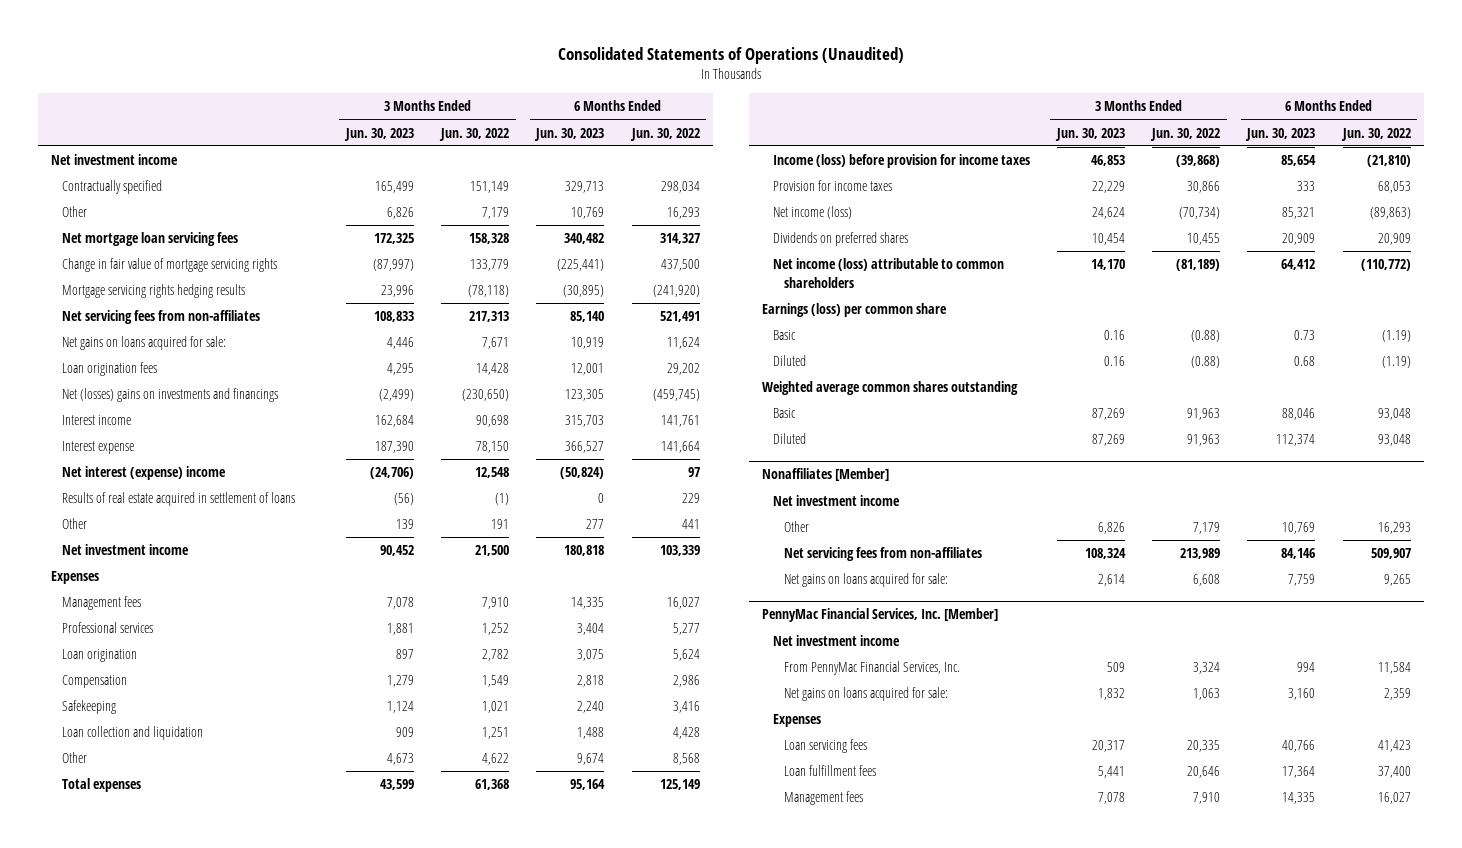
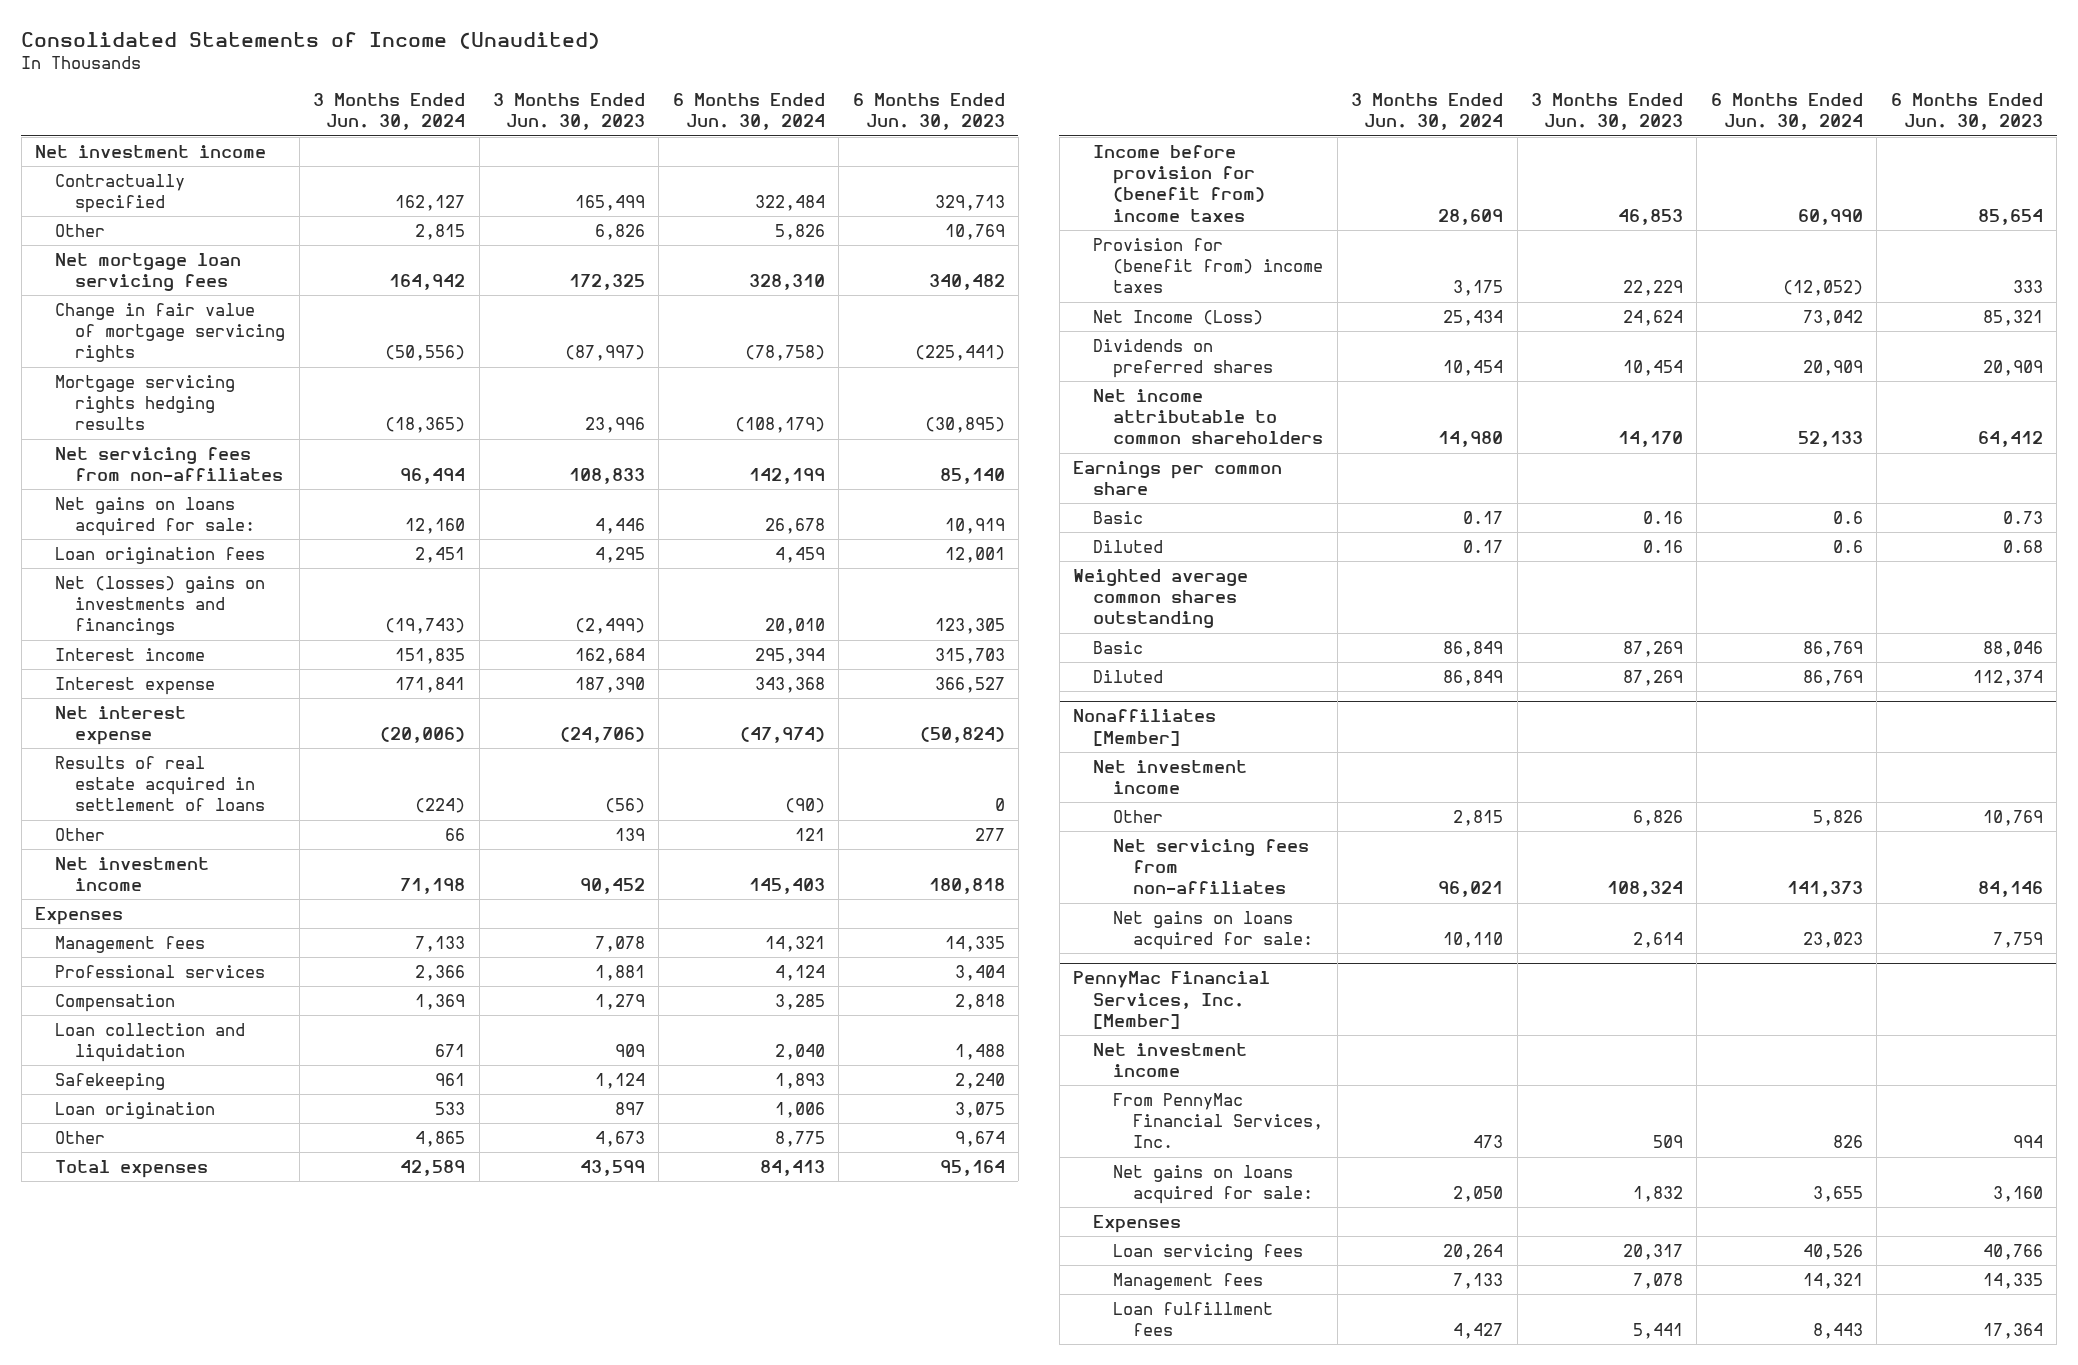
- Consolidated Statements of Operations (Unaudited)
+ Consolidated Statements of Income (Unaudited)
- | 3 Months Ended Jun. 30, 2023 | 3 Months Ended Jun. 30, 2022 | 6 Months Ended Jun. 30, 2023 | 6 Months Ended Jun. 30, 2022
+ | 3 Months Ended Jun. 30, 2024 | 3 Months Ended Jun. 30, 2023 | 6 Months Ended Jun. 30, 2024 | 6 Months Ended Jun. 30, 2023
- Net interest (expense) income | (24,706) | 12,548 | (50,824) | 97
+ Net interest expense | (20,006) | (24,706) | (47,974) | (50,824)
moved down: Safekeeping | 961 | 1,124 | 1,893 | 2,240
moved down: Loan origination | 533 | 897 | 1,006 | 3,075
- Income (loss) before provision for income taxes | 46,853 | (39,868) | 85,654 | (21,810)
- Provision for income taxes | 22,229 | 30,866 | 333 | 68,053
- Net income (loss) | 24,624 | (70,734) | 85,321 | (89,863)
+ Income before provision for (benefit from) income taxes | 28,609 | 46,853 | 60,990 | 85,654
+ Provision for (benefit from) income taxes | 3,175 | 22,229 | (12,052) | 333
+ Net Income (Loss) | 25,434 | 24,624 | 73,042 | 85,321
- Net income (loss) attributable to common shareholders | 14,170 | (81,189) | 64,412 | (110,772)
- Earnings (loss) per common share
+ Net income attributable to common shareholders | 14,980 | 14,170 | 52,133 | 64,412
+ Earnings per common share
@ PennyMac Financial Services, Inc. [Member]
moved down: Loan fulfillment fees | 4,427 | 5,441 | 8,443 | 17,364

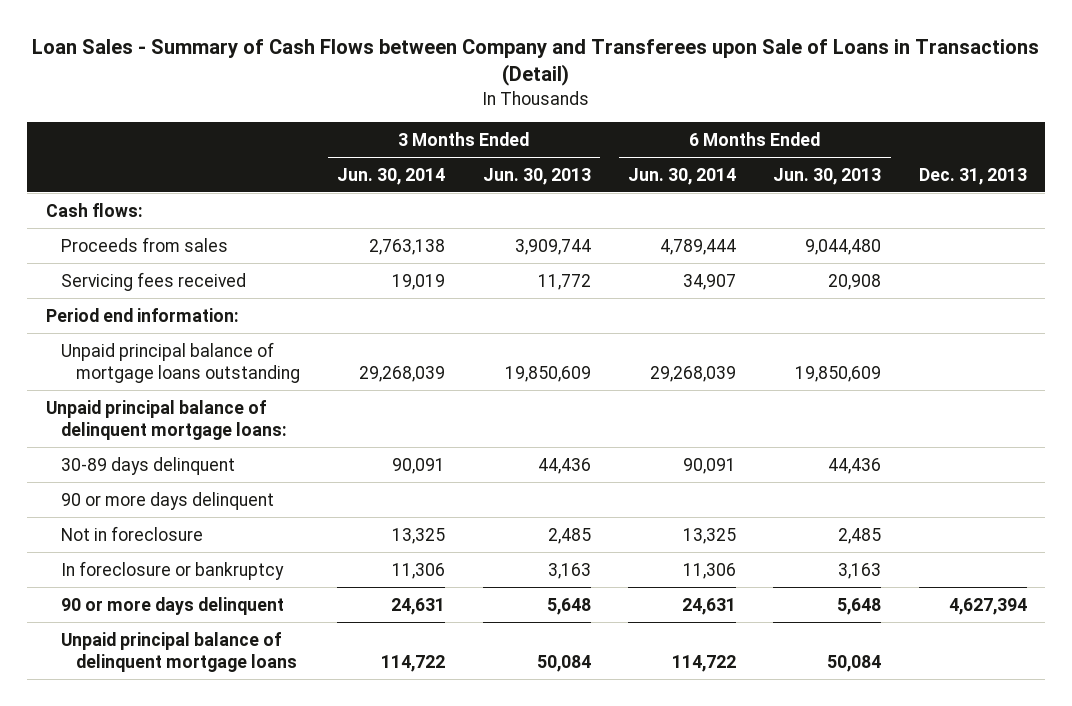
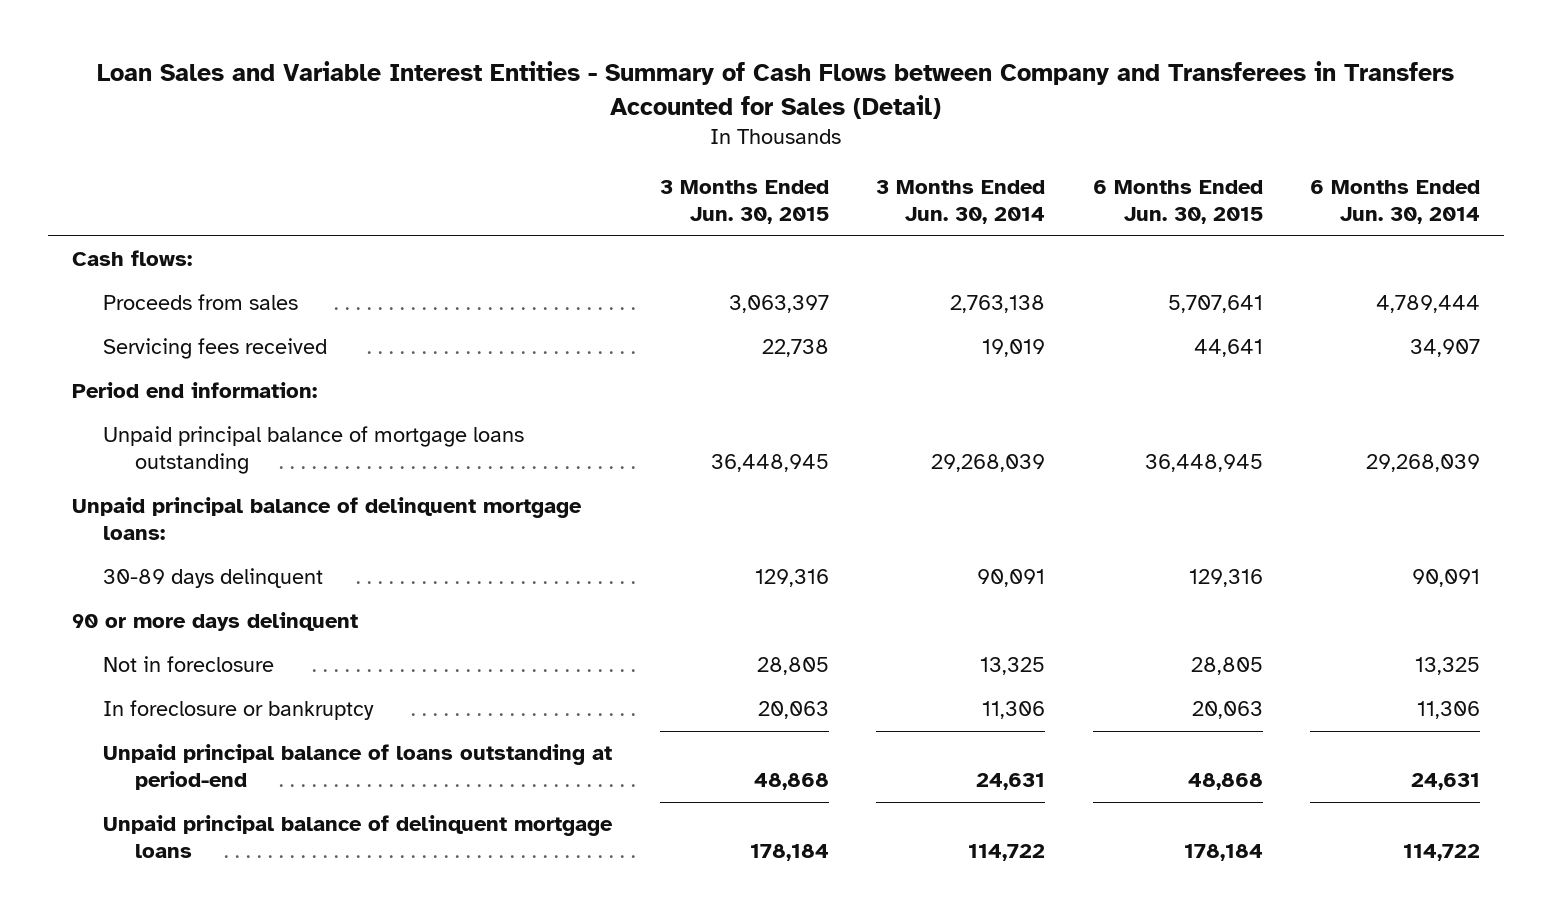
- Loan Sales - Summary of Cash Flows between Company and Transferees upon Sale of Loans in Transactions (Detail)
+ Loan Sales and Variable Interest Entities - Summary of Cash Flows between Company and Transferees in Transfers Accounted for Sales (Detail)
- | 3 Months Ended Jun. 30, 2014 | 3 Months Ended Jun. 30, 2013 | 6 Months Ended Jun. 30, 2014 | 6 Months Ended Jun. 30, 2013 | Dec. 31, 2013
+ | 3 Months Ended Jun. 30, 2015 | 3 Months Ended Jun. 30, 2014 | 6 Months Ended Jun. 30, 2015 | 6 Months Ended Jun. 30, 2014
- 90 or more days delinquent | 24,631 | 5,648 | 24,631 | 5,648 | 4,627,394
+ Unpaid principal balance of loans outstanding at period-end | 48,868 | 24,631 | 48,868 | 24,631

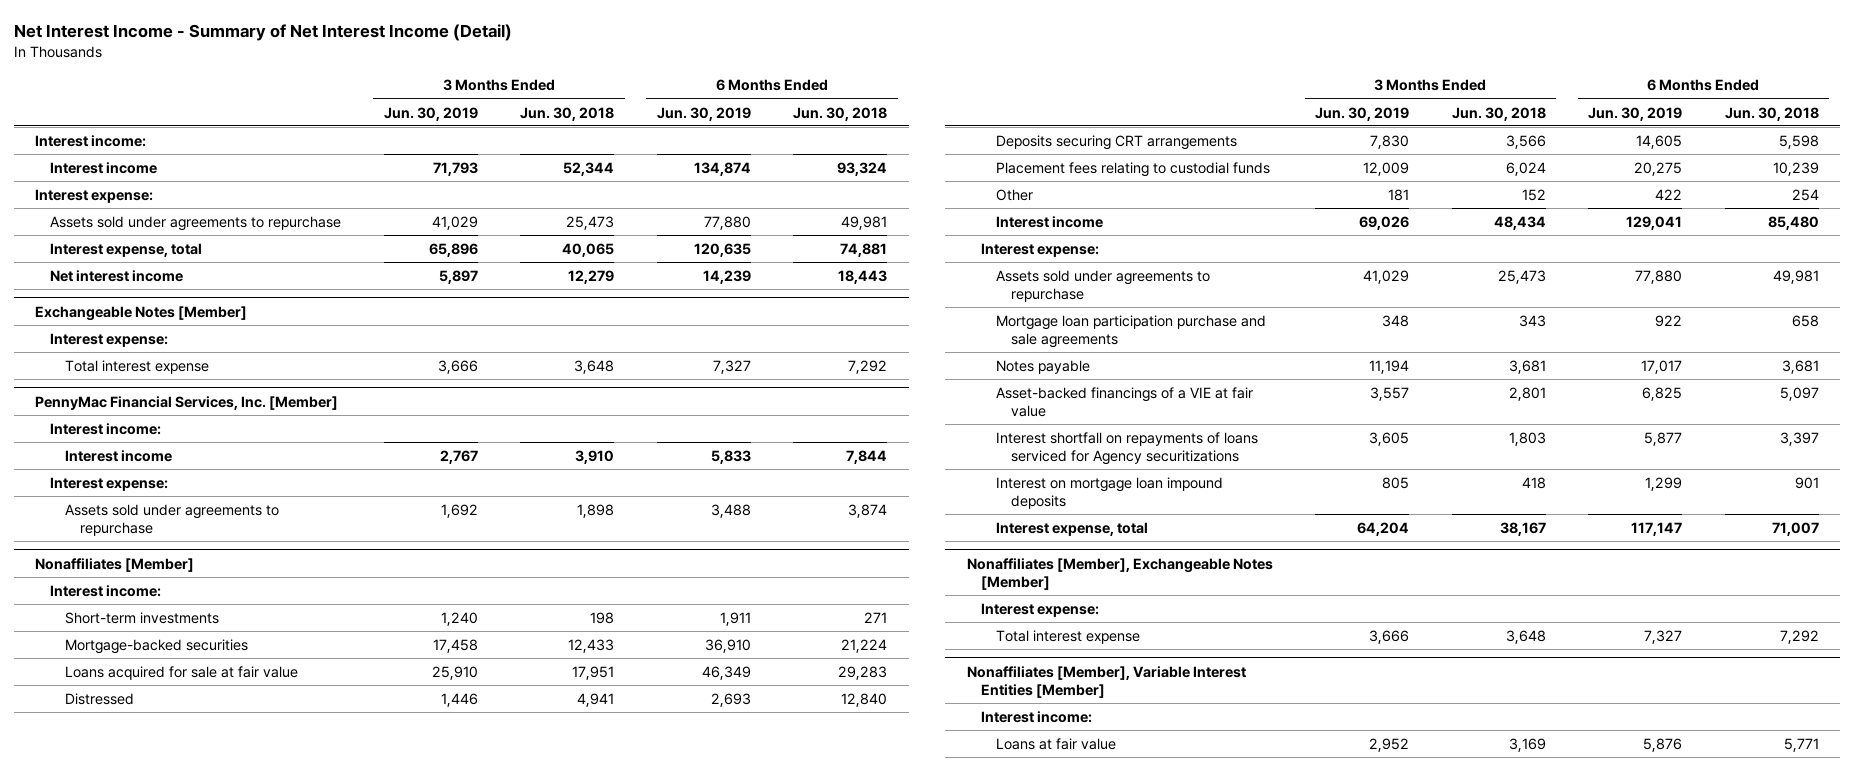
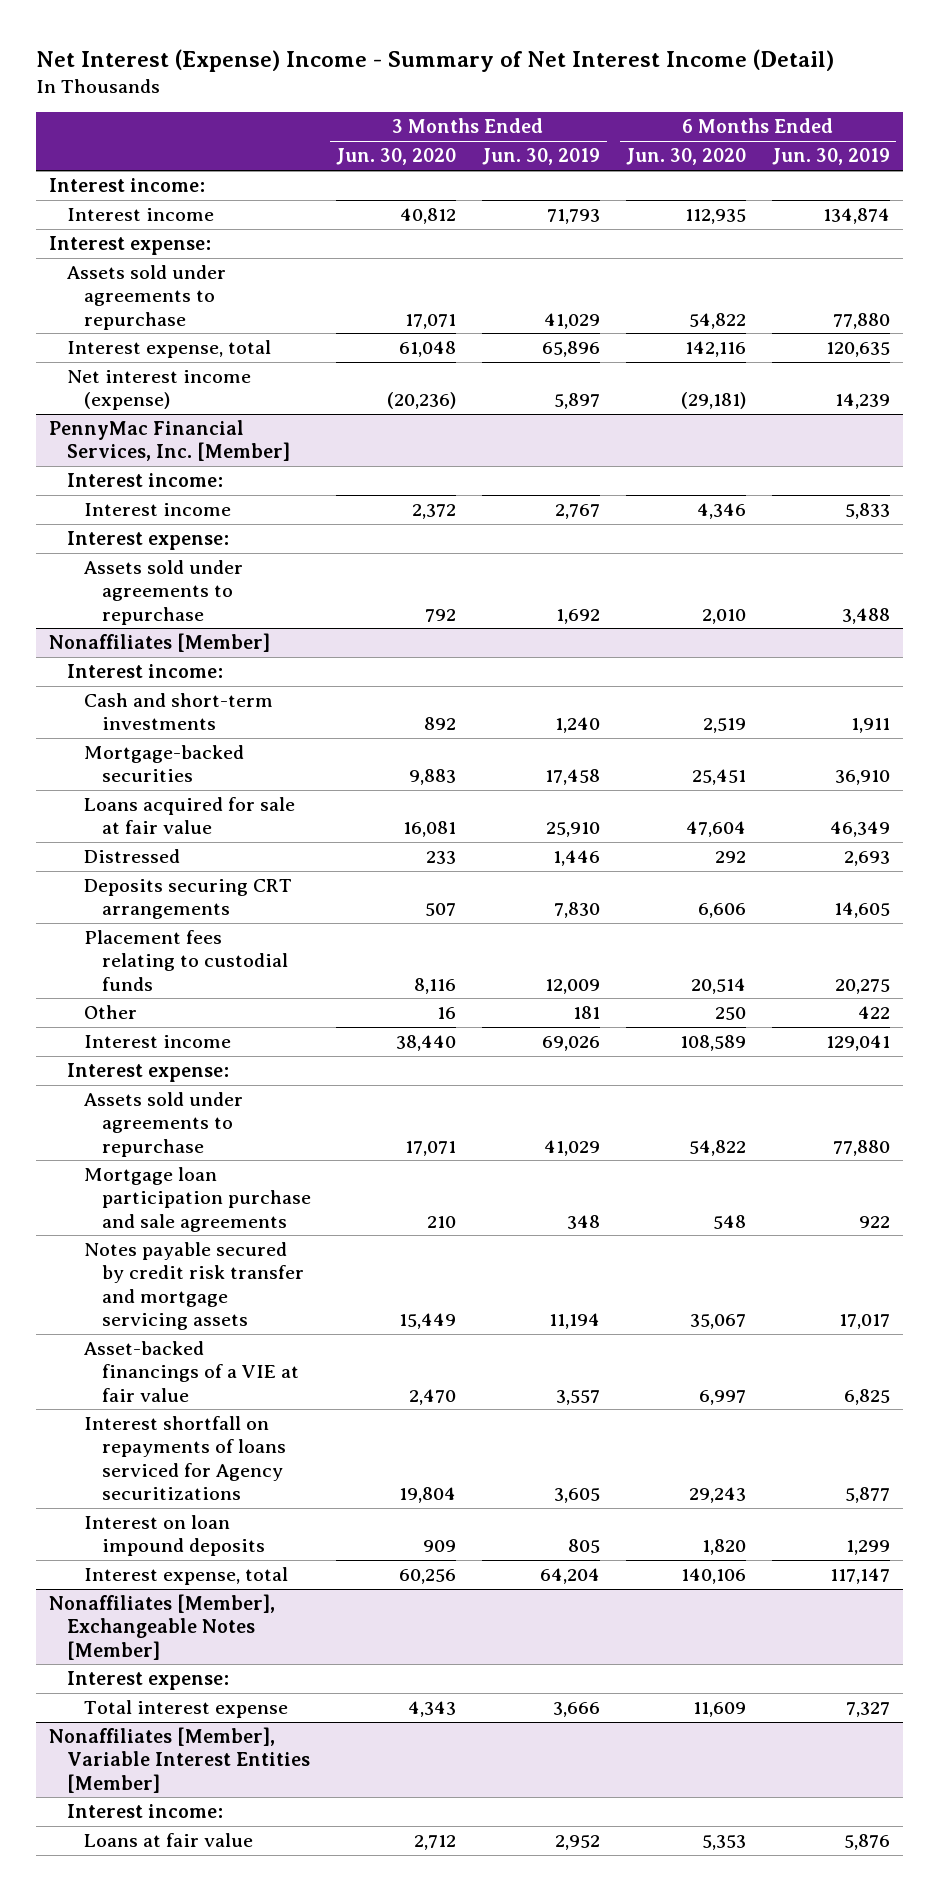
- Net Interest Income - Summary of Net Interest Income (Detail)
+ Net Interest (Expense) Income - Summary of Net Interest Income (Detail)
- | 3 Months Ended Jun. 30, 2019 | 3 Months Ended Jun. 30, 2018 | 6 Months Ended Jun. 30, 2019 | 6 Months Ended Jun. 30, 2018
+ | 3 Months Ended Jun. 30, 2020 | 3 Months Ended Jun. 30, 2019 | 6 Months Ended Jun. 30, 2020 | 6 Months Ended Jun. 30, 2019
- Net interest income | 5,897 | 12,279 | 14,239 | 18,443
- Exchangeable Notes [Member]
- Interest expense:
- Total interest expense | 3,666 | 3,648 | 7,327 | 7,292
+ Net interest income (expense) | (20,236) | 5,897 | (29,181) | 14,239
@ Nonaffiliates [Member]
- Short-term investments | 1,240 | 198 | 1,911 | 271
+ Cash and short-term investments | 892 | 1,240 | 2,519 | 1,911
- Notes payable | 11,194 | 3,681 | 17,017 | 3,681
+ Notes payable secured by credit risk transfer and mortgage servicing assets | 15,449 | 11,194 | 35,067 | 17,017
- Interest on mortgage loan impound deposits | 805 | 418 | 1,299 | 901
+ Interest on loan impound deposits | 909 | 805 | 1,820 | 1,299

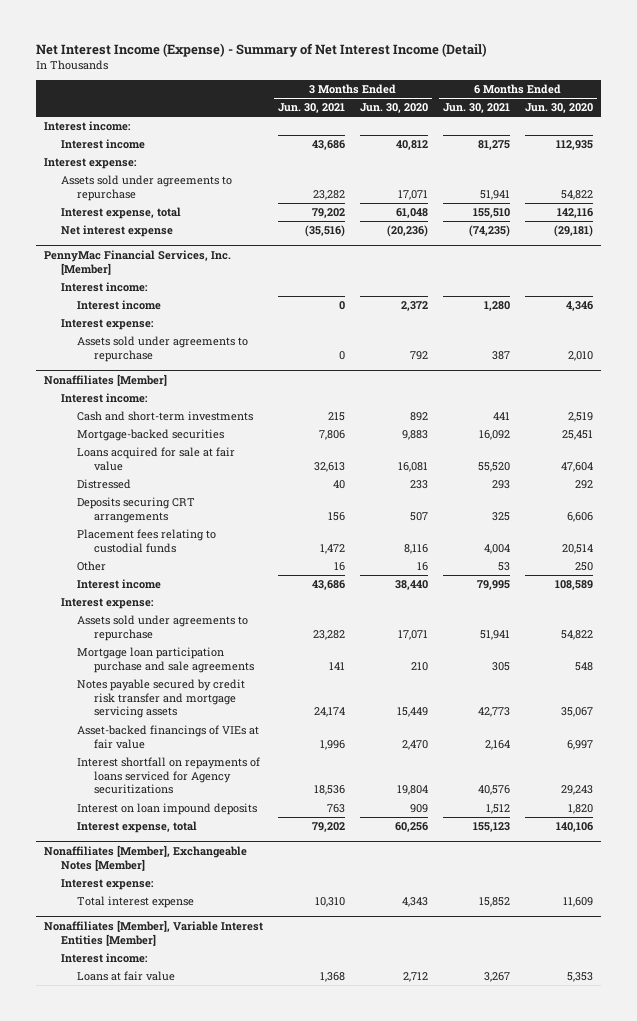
- Net Interest (Expense) Income - Summary of Net Interest Income (Detail)
+ Net Interest Income (Expense) - Summary of Net Interest Income (Detail)
- | 3 Months Ended Jun. 30, 2020 | 3 Months Ended Jun. 30, 2019 | 6 Months Ended Jun. 30, 2020 | 6 Months Ended Jun. 30, 2019
+ | 3 Months Ended Jun. 30, 2021 | 3 Months Ended Jun. 30, 2020 | 6 Months Ended Jun. 30, 2021 | 6 Months Ended Jun. 30, 2020
- Net interest income (expense) | (20,236) | 5,897 | (29,181) | 14,239
+ Net interest expense | (35,516) | (20,236) | (74,235) | (29,181)
@ Nonaffiliates [Member]
- Asset-backed financings of a VIE at fair value | 2,470 | 3,557 | 6,997 | 6,825
+ Asset-backed financings of VIEs at fair value | 1,996 | 2,470 | 2,164 | 6,997

